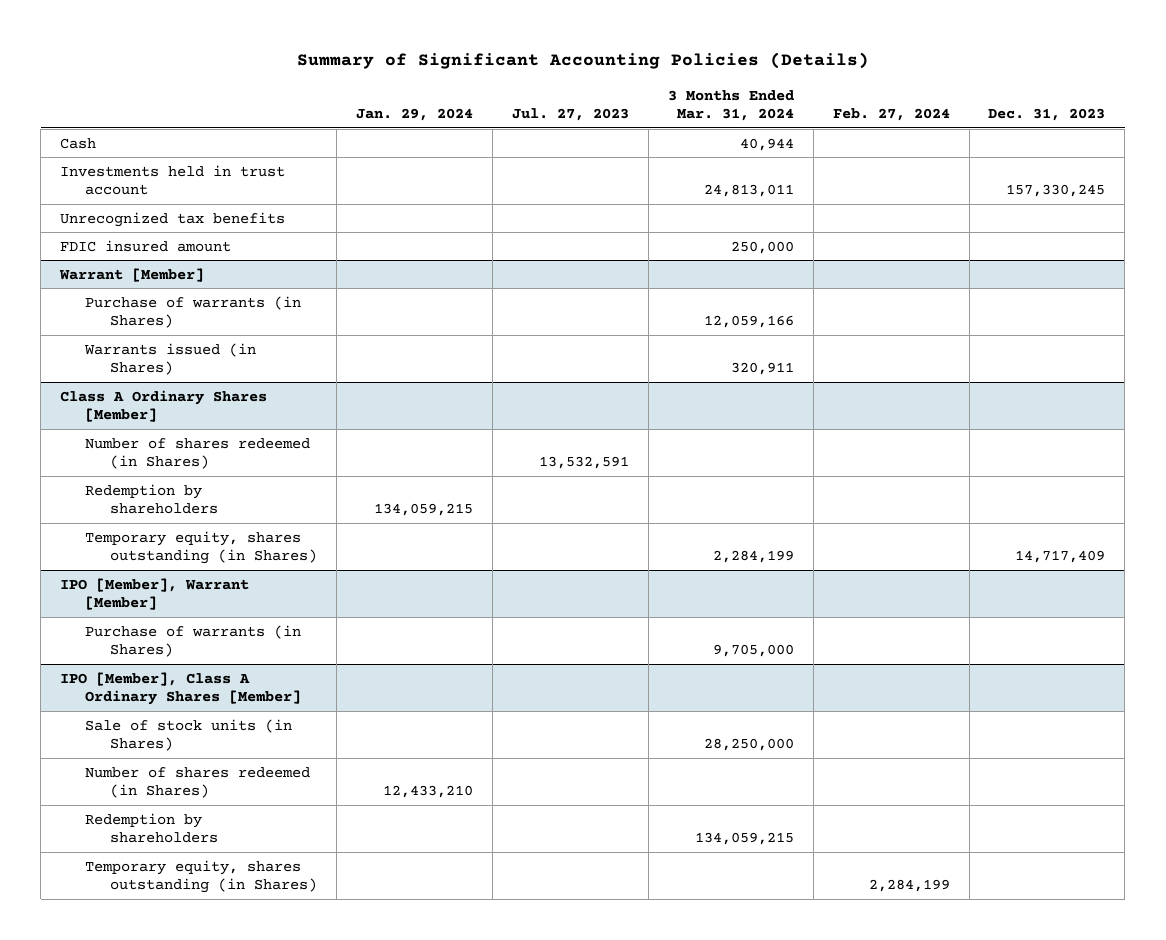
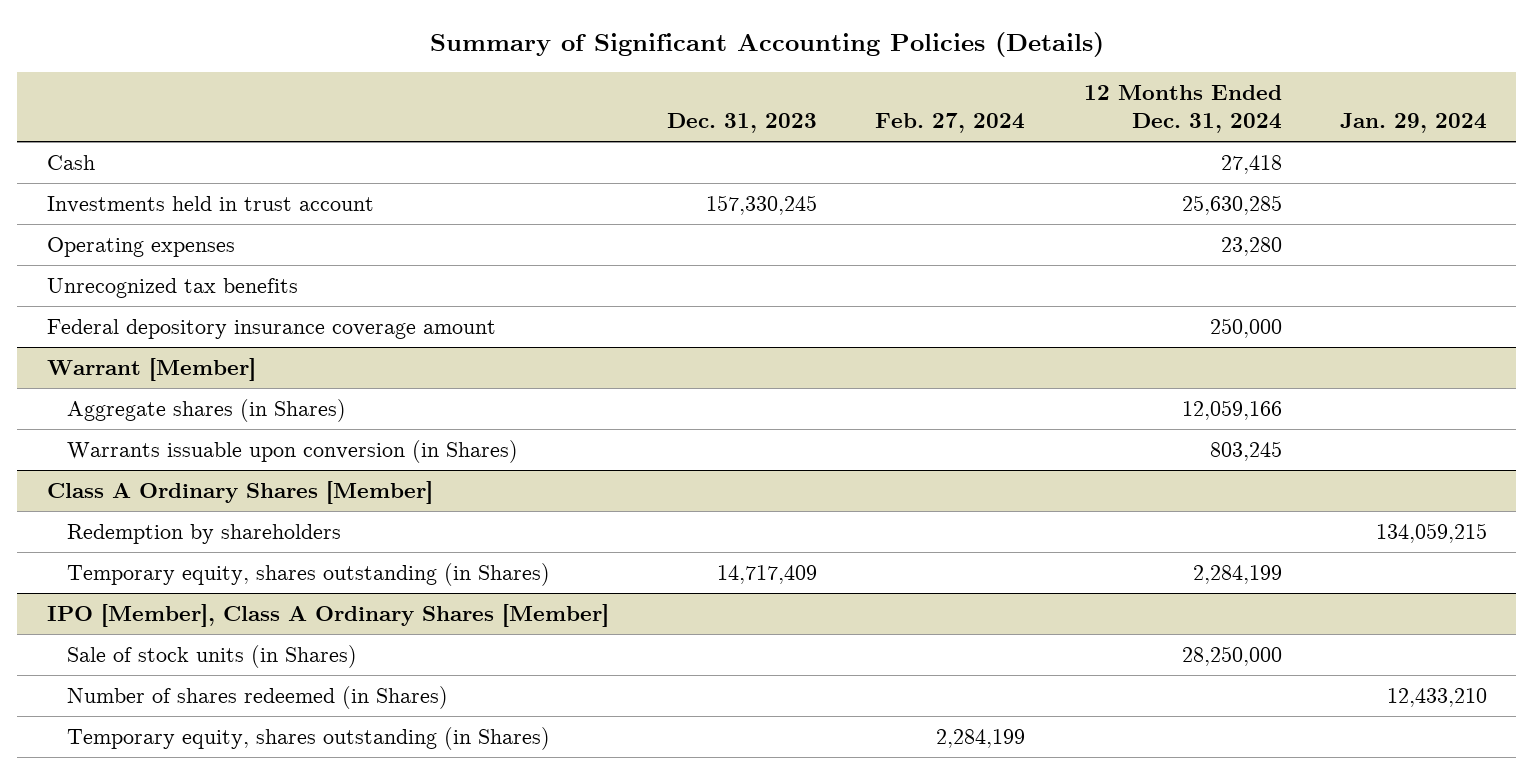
- | Jan. 29, 2024 | Jul. 27, 2023 | 3 Months Ended Mar. 31, 2024 | Feb. 27, 2024 | Dec. 31, 2023
+ | Dec. 31, 2023 | Feb. 27, 2024 | 12 Months Ended Dec. 31, 2024 | Jan. 29, 2024
+ Operating expenses | | | 23,280 |
- FDIC insured amount | | | 250,000 | |
+ Federal depository insurance coverage amount | | | 250,000 |
@ Warrant [Member]
- Purchase of warrants (in Shares) | | | 12,059,166 | |
- Warrants issued (in Shares) | | | 320,911 | |
+ Aggregate shares (in Shares) | | | 12,059,166 |
+ Warrants issuable upon conversion (in Shares) | | | 803,245 |
@ Class A Ordinary Shares [Member]
- Number of shares redeemed (in Shares) | | 13,532,591 | | |
- IPO [Member], Warrant [Member]
- Purchase of warrants (in Shares) | | | 9,705,000 | |
@ IPO [Member], Class A Ordinary Shares [Member]
- Redemption by shareholders | | | 134,059,215 | |

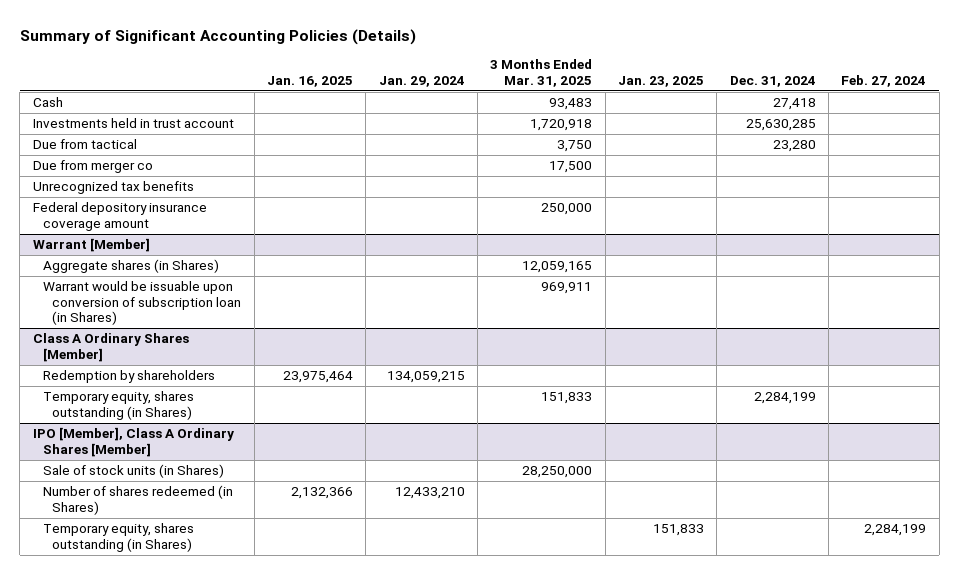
- | Dec. 31, 2023 | Feb. 27, 2024 | 12 Months Ended Dec. 31, 2024 | Jan. 29, 2024
+ | Jan. 16, 2025 | Jan. 29, 2024 | 3 Months Ended Mar. 31, 2025 | Jan. 23, 2025 | Dec. 31, 2024 | Feb. 27, 2024
- Operating expenses | | | 23,280 |
+ Due from tactical | | | 3,750 | | 23,280 |
+ Due from merger co | | | 17,500 | | |
@ Warrant [Member]
- Warrants issuable upon conversion (in Shares) | | | 803,245 |
+ Warrant would be issuable upon conversion of subscription loan (in Shares) | | | 969,911 | | |

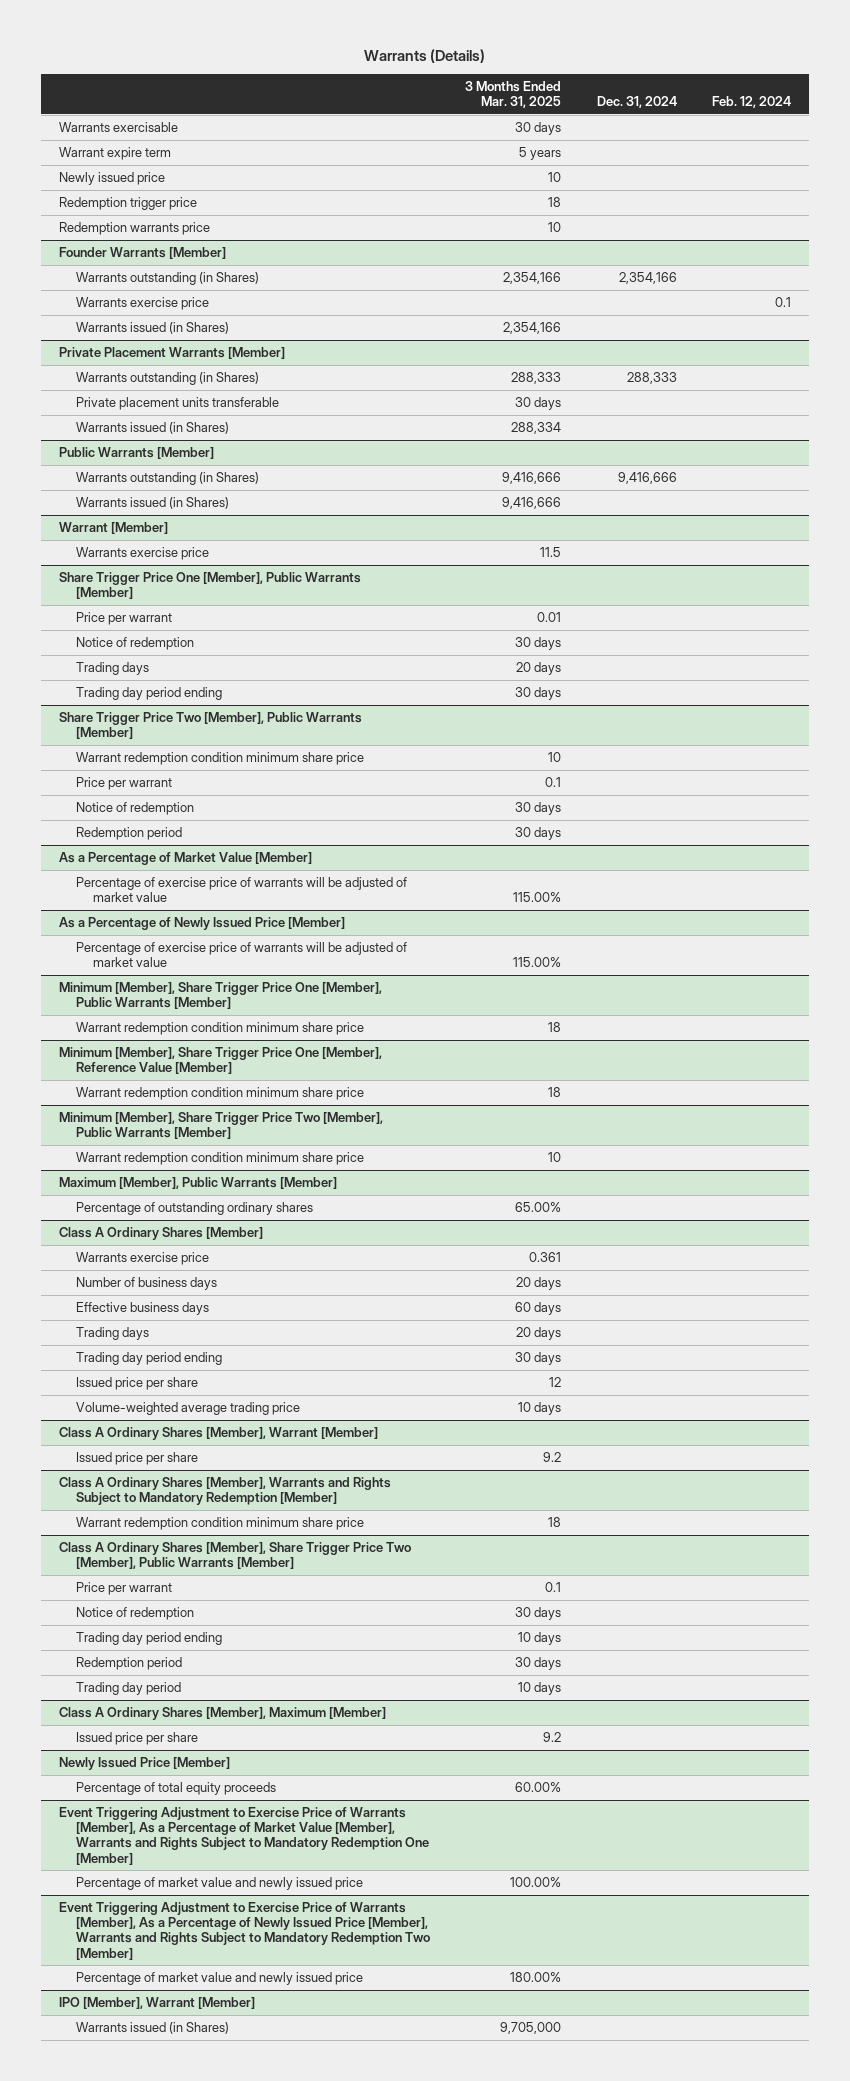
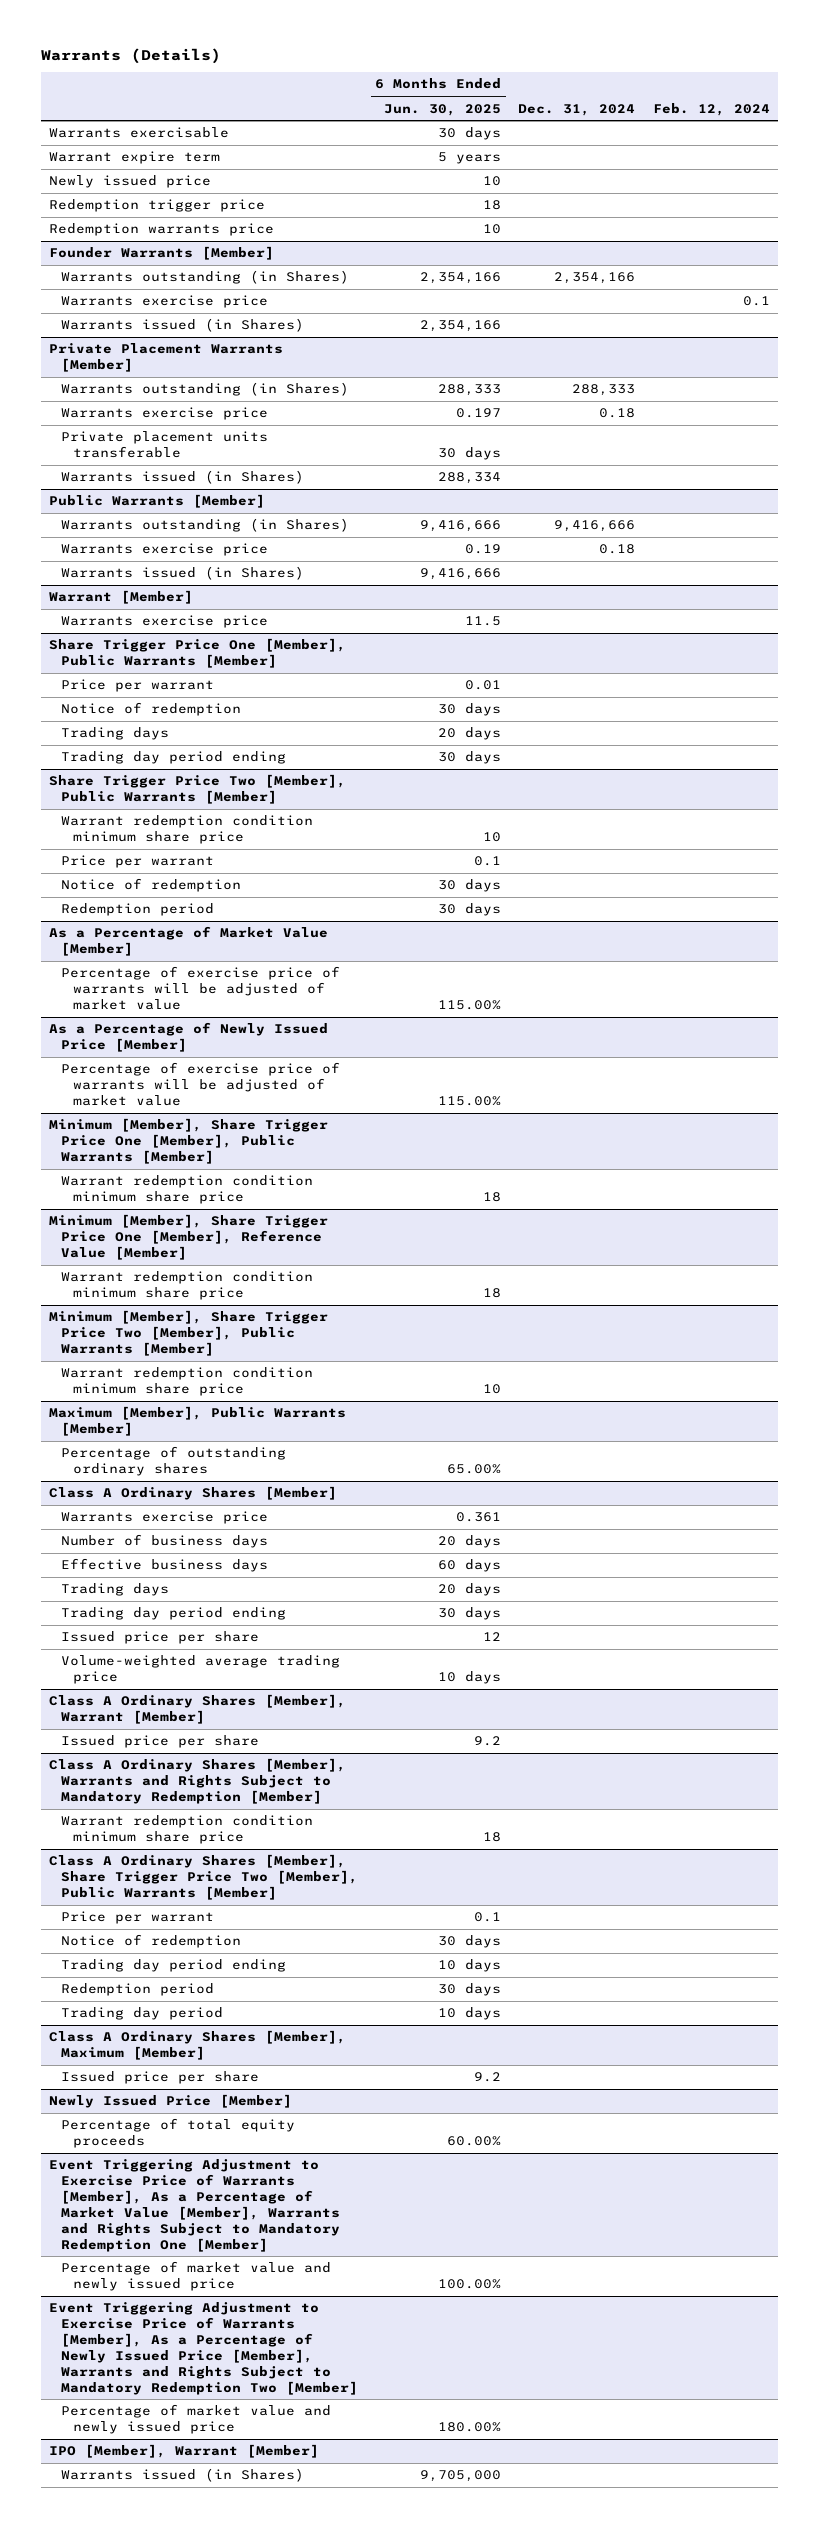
- | 3 Months Ended Mar. 31, 2025 | Dec. 31, 2024 | Feb. 12, 2024
+ | 6 Months Ended Jun. 30, 2025 | Dec. 31, 2024 | Feb. 12, 2024
@ Private Placement Warrants [Member]
+ Warrants exercise price | 0.197 | 0.18 |
@ Public Warrants [Member]
+ Warrants exercise price | 0.19 | 0.18 |

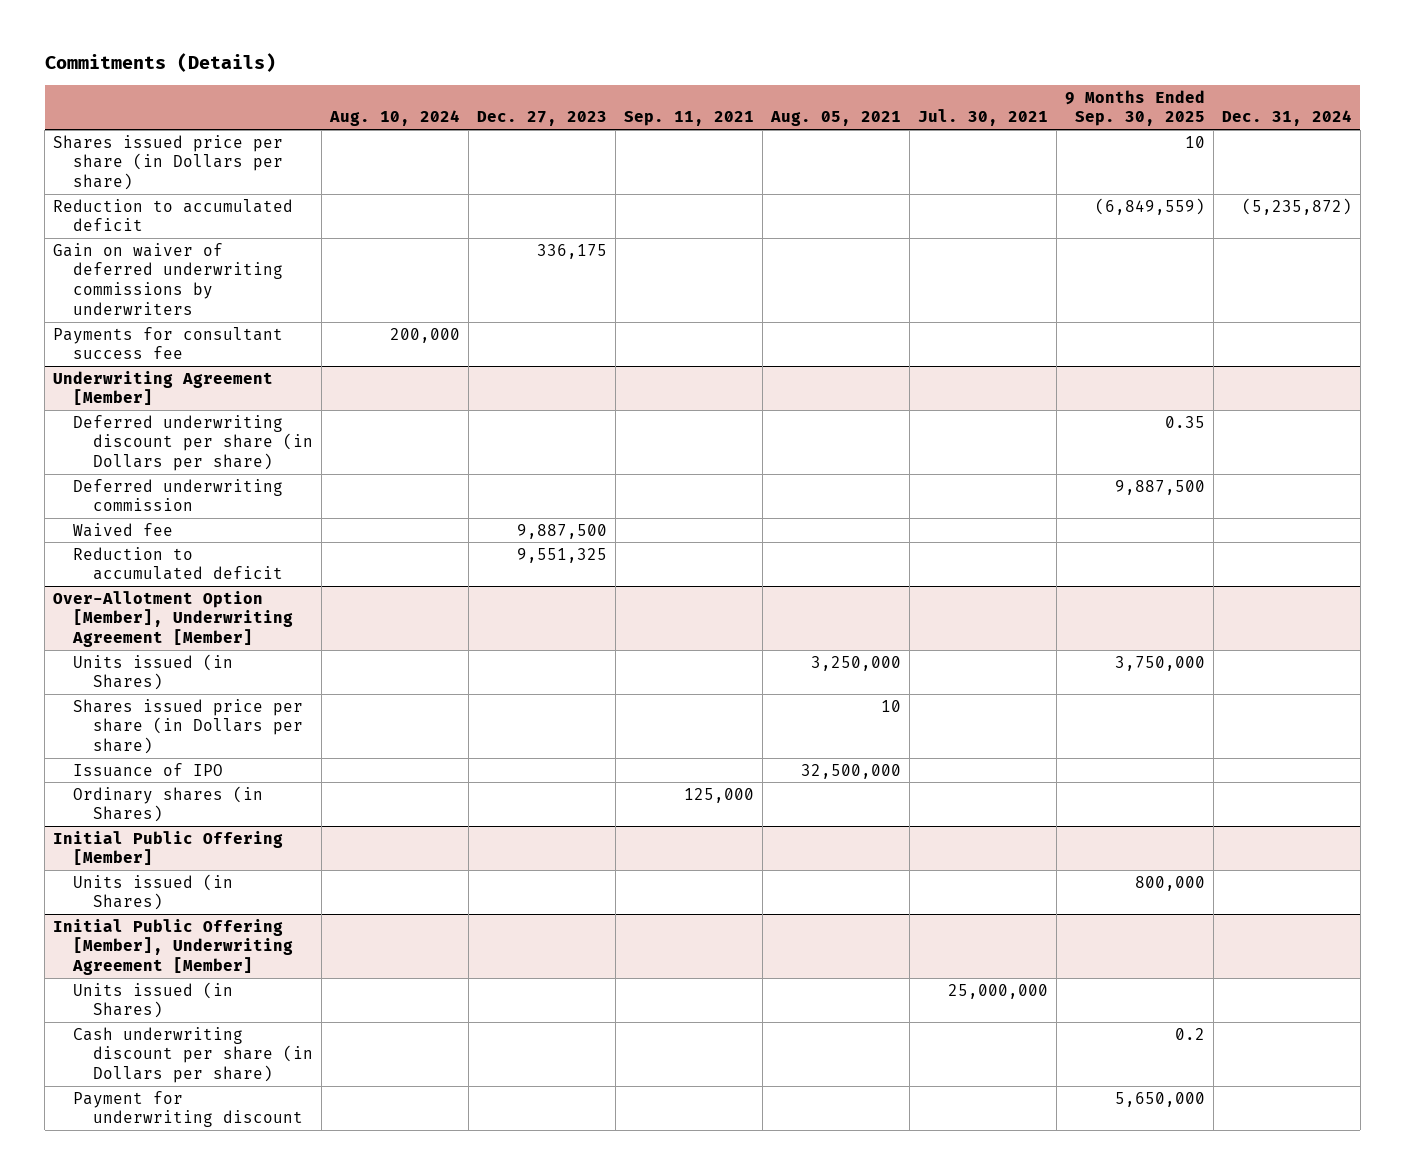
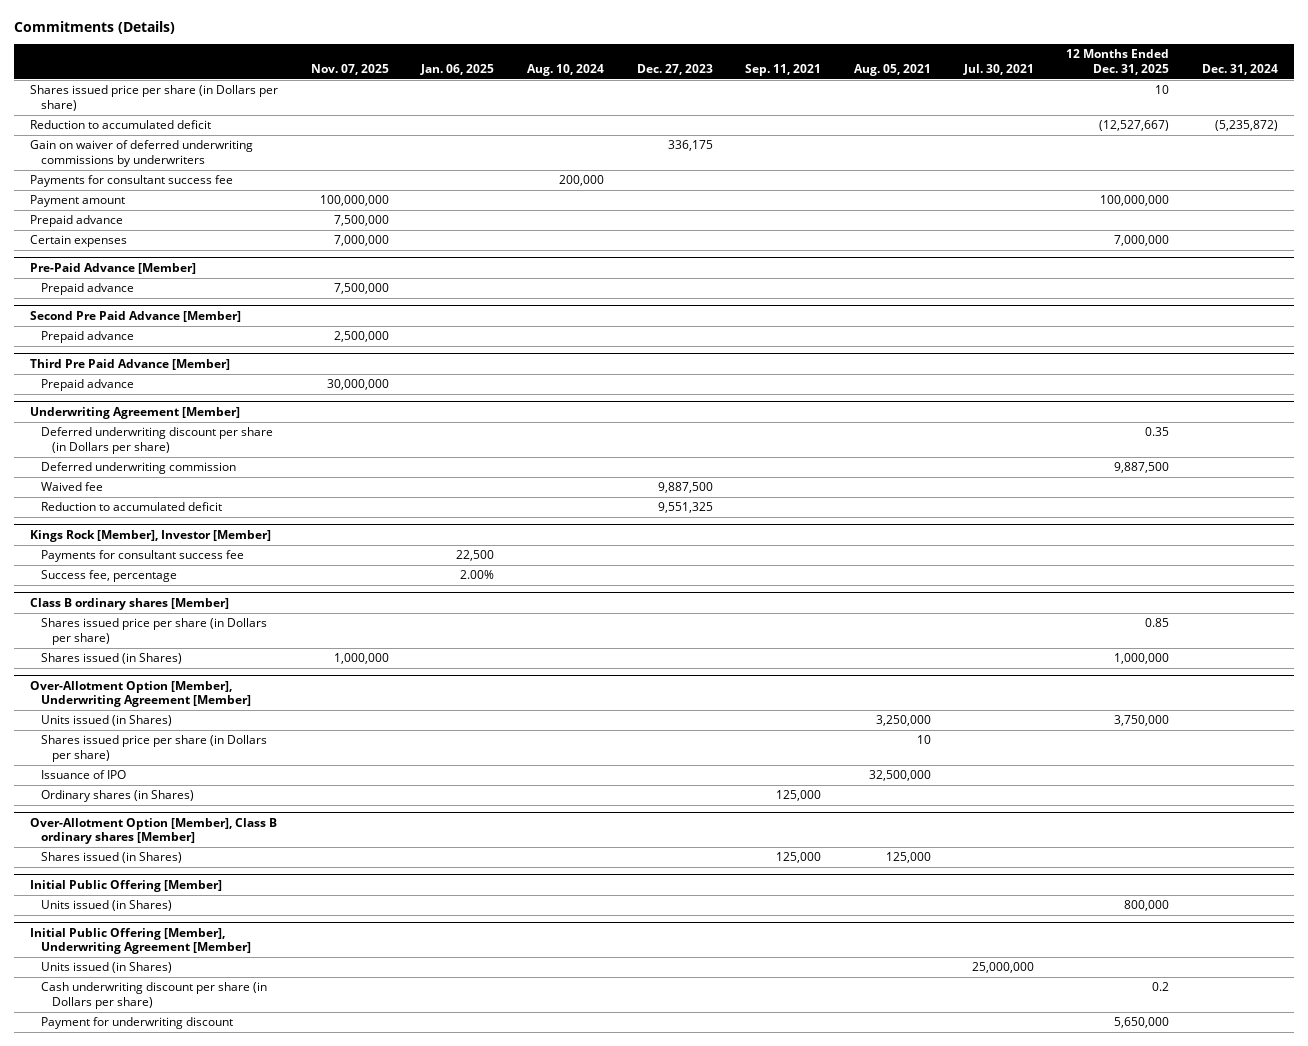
- | Aug. 10, 2024 | Dec. 27, 2023 | Sep. 11, 2021 | Aug. 05, 2021 | Jul. 30, 2021 | 9 Months Ended Sep. 30, 2025 | Dec. 31, 2024
+ | Nov. 07, 2025 | Jan. 06, 2025 | Aug. 10, 2024 | Dec. 27, 2023 | Sep. 11, 2021 | Aug. 05, 2021 | Jul. 30, 2021 | 12 Months Ended Dec. 31, 2025 | Dec. 31, 2024
+ Payment amount | 100,000,000 | | | | | | | 100,000,000 |
+ Prepaid advance | 7,500,000 | | | | | | | |
+ Certain expenses | 7,000,000 | | | | | | | 7,000,000 |
+ Pre-Paid Advance [Member]
+ Prepaid advance | 7,500,000 | | | | | | | |
+ Second Pre Paid Advance [Member]
+ Prepaid advance | 2,500,000 | | | | | | | |
+ Third Pre Paid Advance [Member]
+ Prepaid advance | 30,000,000 | | | | | | | |
+ Kings Rock [Member], Investor [Member]
+ Payments for consultant success fee | | 22,500 | | | | | | |
+ Success fee, percentage | | 2.00% | | | | | | |
+ Class B ordinary shares [Member]
+ Shares issued price per share (in Dollars per share) | | | | | | | | 0.85 |
+ Shares issued (in Shares) | 1,000,000 | | | | | | | 1,000,000 |
+ Over-Allotment Option [Member], Class B ordinary shares [Member]
+ Shares issued (in Shares) | | | | | 125,000 | 125,000 | | |

